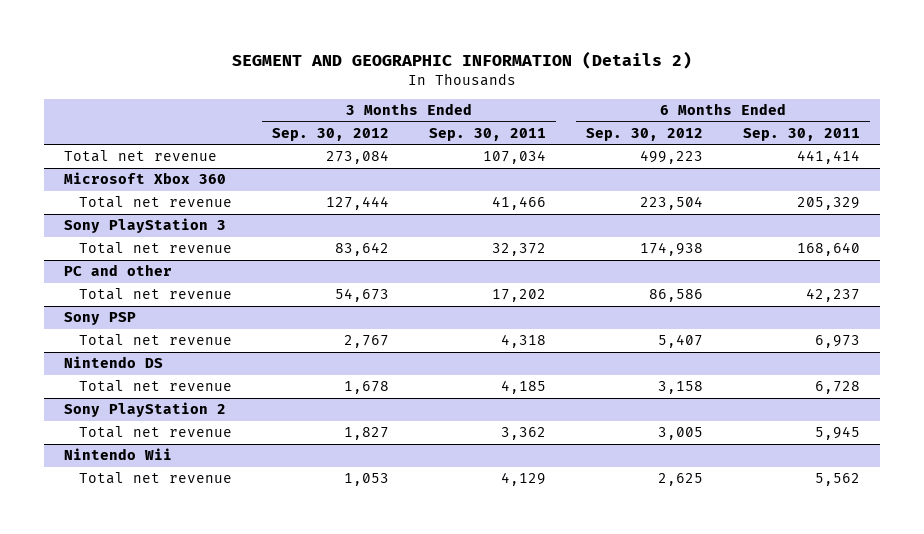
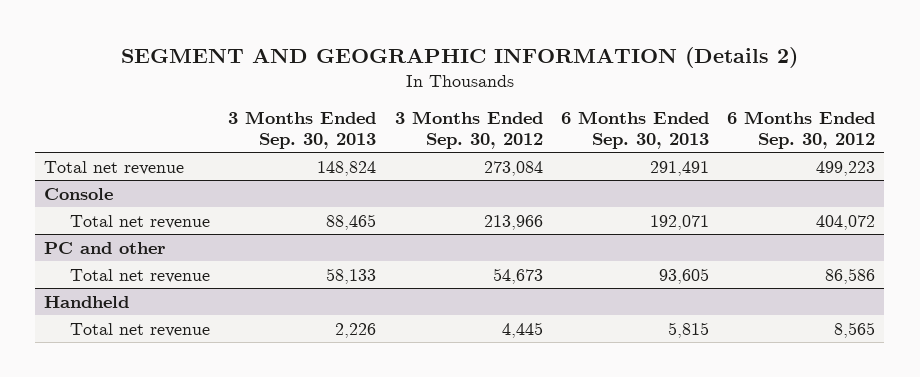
- | 3 Months Ended Sep. 30, 2012 | 3 Months Ended Sep. 30, 2011 | 6 Months Ended Sep. 30, 2012 | 6 Months Ended Sep. 30, 2011
+ | 3 Months Ended Sep. 30, 2013 | 3 Months Ended Sep. 30, 2012 | 6 Months Ended Sep. 30, 2013 | 6 Months Ended Sep. 30, 2012
- Microsoft Xbox 360
- Total net revenue | 127,444 | 41,466 | 223,504 | 205,329
- Sony PlayStation 3
- Total net revenue | 83,642 | 32,372 | 174,938 | 168,640
+ Console
+ Total net revenue | 88,465 | 213,966 | 192,071 | 404,072
- Sony PSP
- Total net revenue | 2,767 | 4,318 | 5,407 | 6,973
- Nintendo DS
- Total net revenue | 1,678 | 4,185 | 3,158 | 6,728
- Sony PlayStation 2
- Total net revenue | 1,827 | 3,362 | 3,005 | 5,945
- Nintendo Wii
- Total net revenue | 1,053 | 4,129 | 2,625 | 5,562
+ Handheld
+ Total net revenue | 2,226 | 4,445 | 5,815 | 8,565

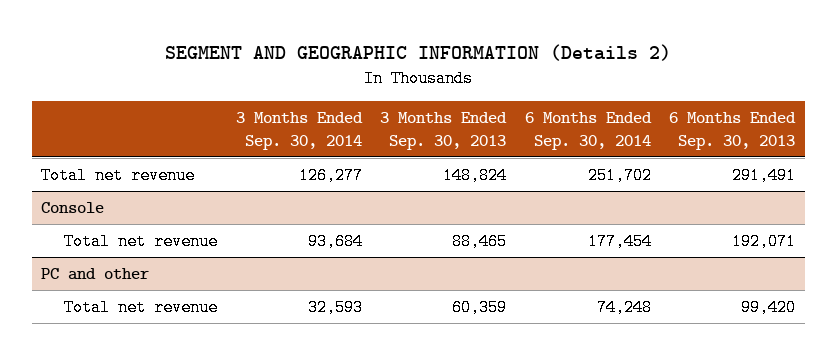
- | 3 Months Ended Sep. 30, 2013 | 3 Months Ended Sep. 30, 2012 | 6 Months Ended Sep. 30, 2013 | 6 Months Ended Sep. 30, 2012
+ | 3 Months Ended Sep. 30, 2014 | 3 Months Ended Sep. 30, 2013 | 6 Months Ended Sep. 30, 2014 | 6 Months Ended Sep. 30, 2013
@ PC and other
- Total net revenue | 58,133 | 54,673 | 93,605 | 86,586
- Handheld
- Total net revenue | 2,226 | 4,445 | 5,815 | 8,565
@ PC and other
+ Total net revenue | 32,593 | 60,359 | 74,248 | 99,420

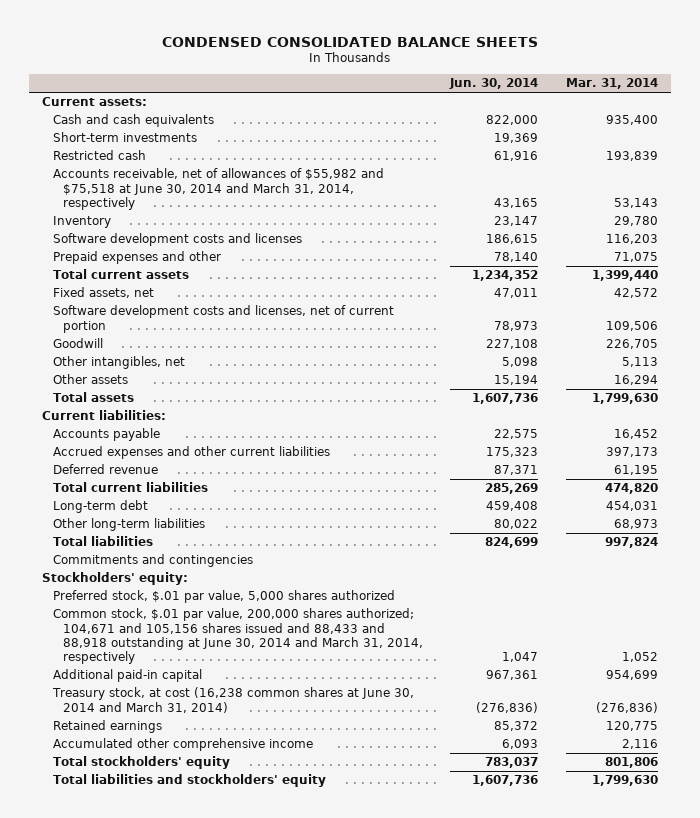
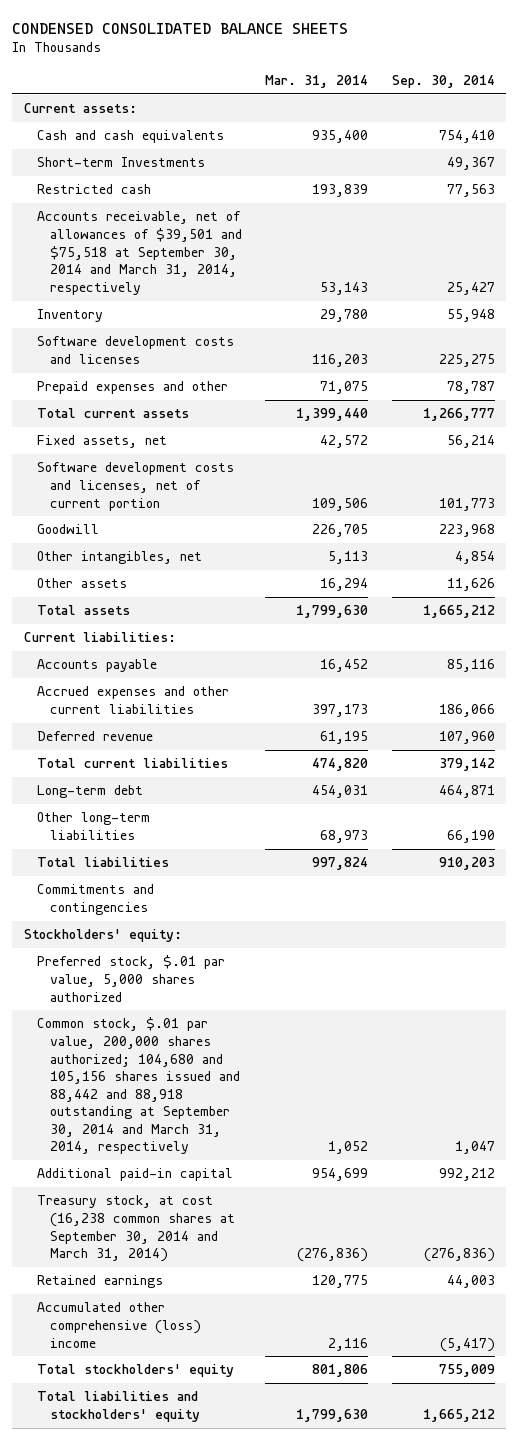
- | Jun. 30, 2014 | Mar. 31, 2014
+ | Mar. 31, 2014 | Sep. 30, 2014
- Short-term investments | 19,369 |
+ Short-term Investments | | 49,367
- Accounts receivable, net of allowances of $55,982 and $75,518 at June 30, 2014 and March 31, 2014, respectively | 43,165 | 53,143
+ Accounts receivable, net of allowances of $39,501 and $75,518 at September 30, 2014 and March 31, 2014, respectively | 53,143 | 25,427
- Common stock, $.01 par value, 200,000 shares authorized; 104,671 and 105,156 shares issued and 88,433 and 88,918 outstanding at June 30, 2014 and March 31, 2014, respectively | 1,047 | 1,052
+ Common stock, $.01 par value, 200,000 shares authorized; 104,680 and 105,156 shares issued and 88,442 and 88,918 outstanding at September 30, 2014 and March 31, 2014, respectively | 1,052 | 1,047
- Treasury stock, at cost (16,238 common shares at June 30, 2014 and March 31, 2014) | (276,836) | (276,836)
+ Treasury stock, at cost (16,238 common shares at September 30, 2014 and March 31, 2014) | (276,836) | (276,836)
- Accumulated other comprehensive income | 6,093 | 2,116
+ Accumulated other comprehensive (loss) income | 2,116 | (5,417)

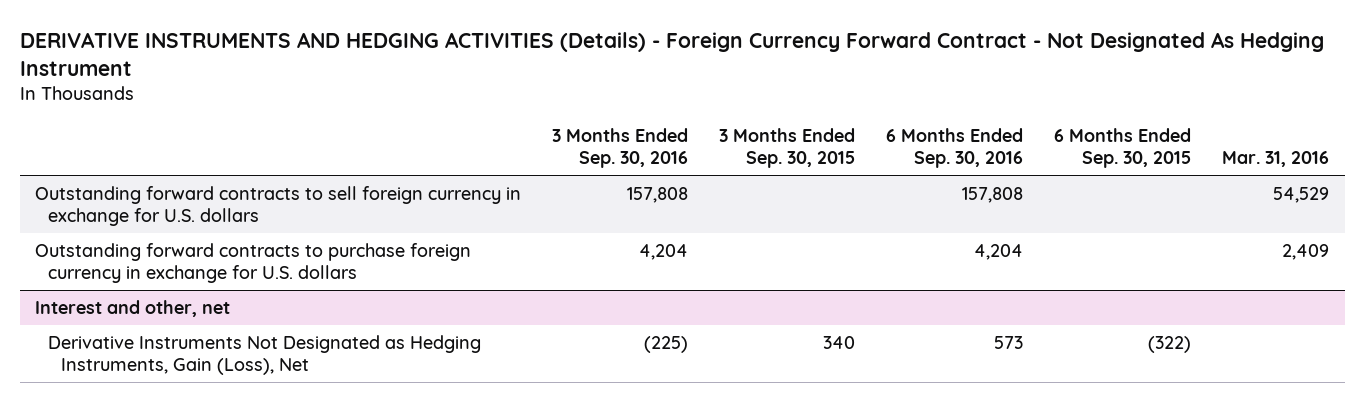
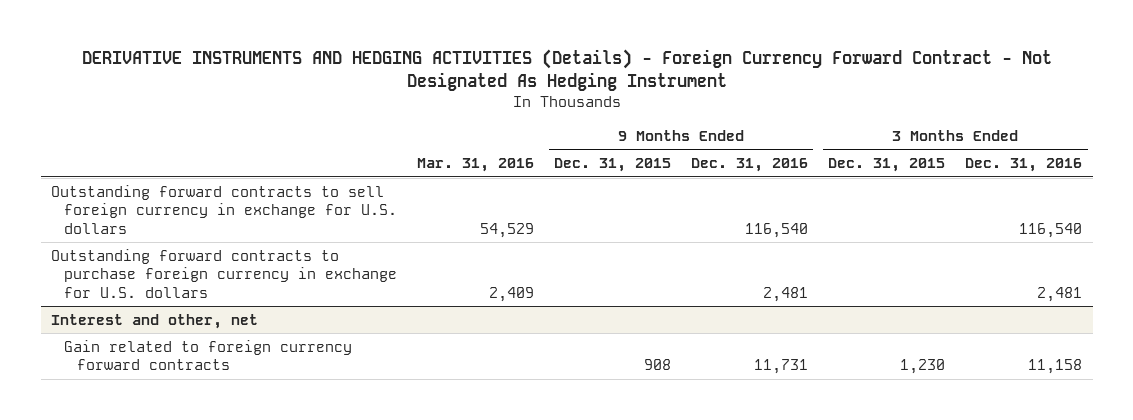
- | 3 Months Ended Sep. 30, 2016 | 3 Months Ended Sep. 30, 2015 | 6 Months Ended Sep. 30, 2016 | 6 Months Ended Sep. 30, 2015 | Mar. 31, 2016
+ | Mar. 31, 2016 | 9 Months Ended Dec. 31, 2015 | 9 Months Ended Dec. 31, 2016 | 3 Months Ended Dec. 31, 2015 | 3 Months Ended Dec. 31, 2016
@ Interest and other, net
- Derivative Instruments Not Designated as Hedging Instruments, Gain (Loss), Net | (225) | 340 | 573 | (322) |
+ Gain related to foreign currency forward contracts | | 908 | 11,731 | 1,230 | 11,158

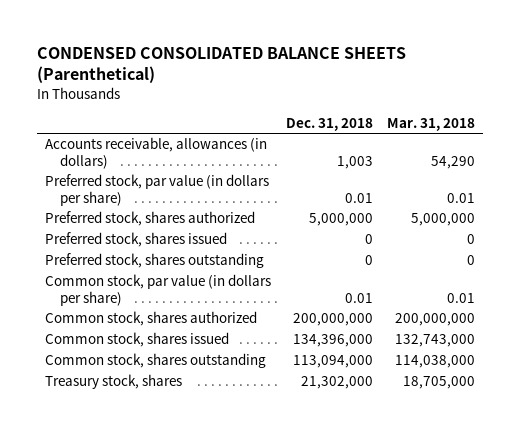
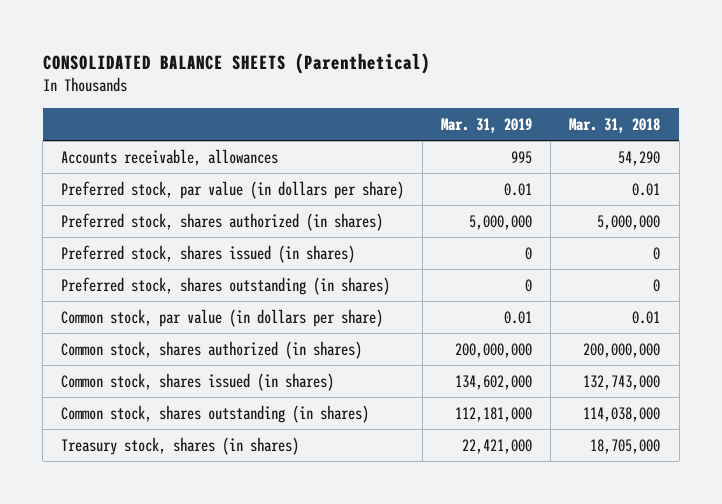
- CONDENSED CONSOLIDATED BALANCE SHEETS (Parenthetical)
+ CONSOLIDATED BALANCE SHEETS (Parenthetical)
- | Dec. 31, 2018 | Mar. 31, 2018
+ | Mar. 31, 2019 | Mar. 31, 2018
- Accounts receivable, allowances (in dollars) | 1,003 | 54,290
+ Accounts receivable, allowances | 995 | 54,290
- Preferred stock, shares authorized | 5,000,000 | 5,000,000
- Preferred stock, shares issued | 0 | 0
- Preferred stock, shares outstanding | 0 | 0
+ Preferred stock, shares authorized (in shares) | 5,000,000 | 5,000,000
+ Preferred stock, shares issued (in shares) | 0 | 0
+ Preferred stock, shares outstanding (in shares) | 0 | 0
- Common stock, shares authorized | 200,000,000 | 200,000,000
- Common stock, shares issued | 134,396,000 | 132,743,000
- Common stock, shares outstanding | 113,094,000 | 114,038,000
- Treasury stock, shares | 21,302,000 | 18,705,000
+ Common stock, shares authorized (in shares) | 200,000,000 | 200,000,000
+ Common stock, shares issued (in shares) | 134,602,000 | 132,743,000
+ Common stock, shares outstanding (in shares) | 112,181,000 | 114,038,000
+ Treasury stock, shares (in shares) | 22,421,000 | 18,705,000

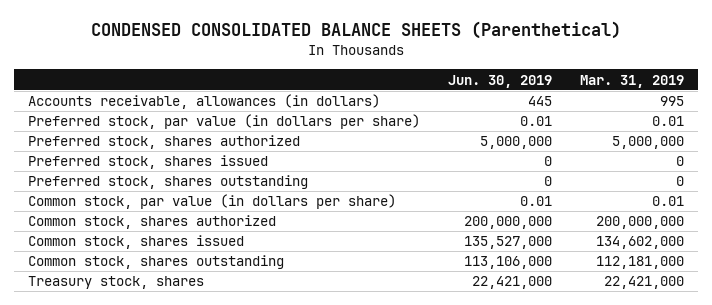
- CONSOLIDATED BALANCE SHEETS (Parenthetical)
+ CONDENSED CONSOLIDATED BALANCE SHEETS (Parenthetical)
- | Mar. 31, 2019 | Mar. 31, 2018
+ | Jun. 30, 2019 | Mar. 31, 2019
- Accounts receivable, allowances | 995 | 54,290
+ Accounts receivable, allowances (in dollars) | 445 | 995
- Preferred stock, shares authorized (in shares) | 5,000,000 | 5,000,000
- Preferred stock, shares issued (in shares) | 0 | 0
- Preferred stock, shares outstanding (in shares) | 0 | 0
+ Preferred stock, shares authorized | 5,000,000 | 5,000,000
+ Preferred stock, shares issued | 0 | 0
+ Preferred stock, shares outstanding | 0 | 0
- Common stock, shares authorized (in shares) | 200,000,000 | 200,000,000
- Common stock, shares issued (in shares) | 134,602,000 | 132,743,000
- Common stock, shares outstanding (in shares) | 112,181,000 | 114,038,000
- Treasury stock, shares (in shares) | 22,421,000 | 18,705,000
+ Common stock, shares authorized | 200,000,000 | 200,000,000
+ Common stock, shares issued | 135,527,000 | 134,602,000
+ Common stock, shares outstanding | 113,106,000 | 112,181,000
+ Treasury stock, shares | 22,421,000 | 22,421,000

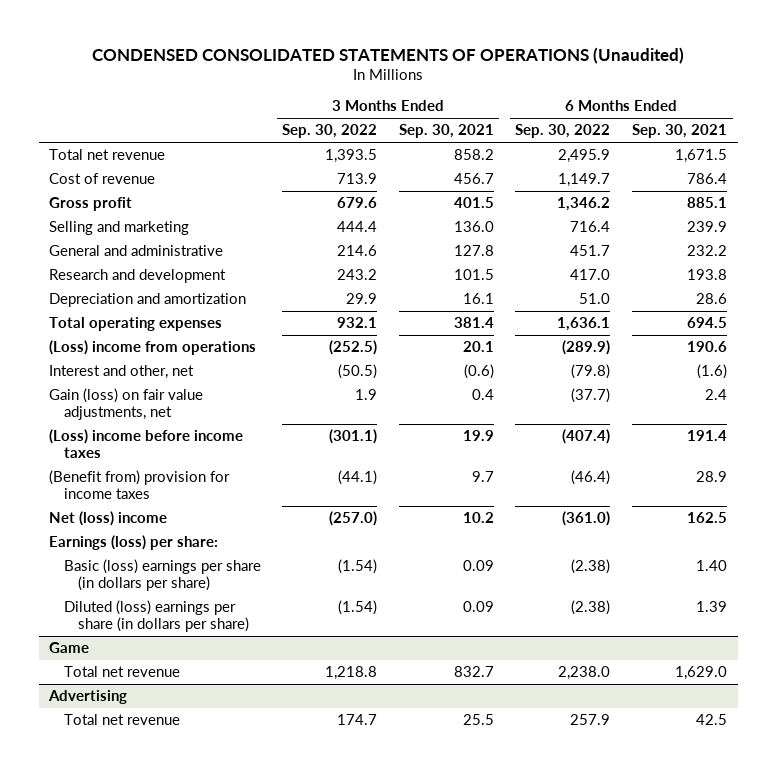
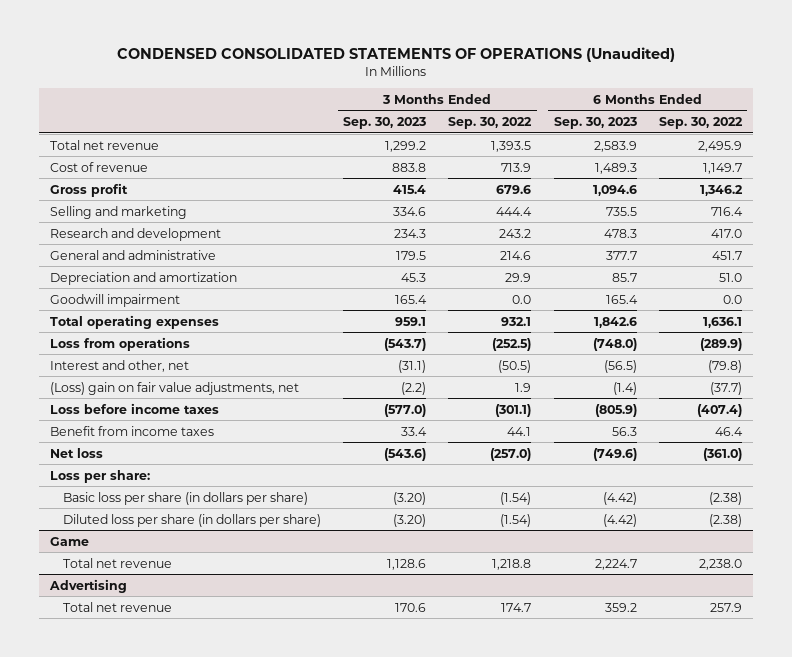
- | 3 Months Ended Sep. 30, 2022 | 3 Months Ended Sep. 30, 2021 | 6 Months Ended Sep. 30, 2022 | 6 Months Ended Sep. 30, 2021
+ | 3 Months Ended Sep. 30, 2023 | 3 Months Ended Sep. 30, 2022 | 6 Months Ended Sep. 30, 2023 | 6 Months Ended Sep. 30, 2022
moved down: General and administrative | 179.5 | 214.6 | 377.7 | 451.7
+ Goodwill impairment | 165.4 | 0.0 | 165.4 | 0.0
- (Loss) income from operations | (252.5) | 20.1 | (289.9) | 190.6
+ Loss from operations | (543.7) | (252.5) | (748.0) | (289.9)
- Gain (loss) on fair value adjustments, net | 1.9 | 0.4 | (37.7) | 2.4
- (Loss) income before income taxes | (301.1) | 19.9 | (407.4) | 191.4
- (Benefit from) provision for income taxes | (44.1) | 9.7 | (46.4) | 28.9
- Net (loss) income | (257.0) | 10.2 | (361.0) | 162.5
- Earnings (loss) per share:
- Basic (loss) earnings per share (in dollars per share) | (1.54) | 0.09 | (2.38) | 1.40
- Diluted (loss) earnings per share (in dollars per share) | (1.54) | 0.09 | (2.38) | 1.39
+ (Loss) gain on fair value adjustments, net | (2.2) | 1.9 | (1.4) | (37.7)
+ Loss before income taxes | (577.0) | (301.1) | (805.9) | (407.4)
+ Benefit from income taxes | 33.4 | 44.1 | 56.3 | 46.4
+ Net loss | (543.6) | (257.0) | (749.6) | (361.0)
+ Loss per share:
+ Basic loss per share (in dollars per share) | (3.20) | (1.54) | (4.42) | (2.38)
+ Diluted loss per share (in dollars per share) | (3.20) | (1.54) | (4.42) | (2.38)

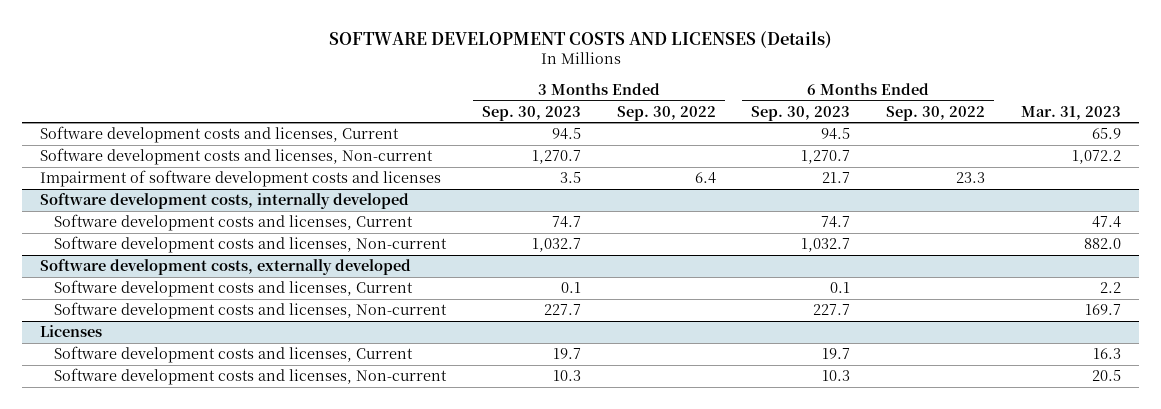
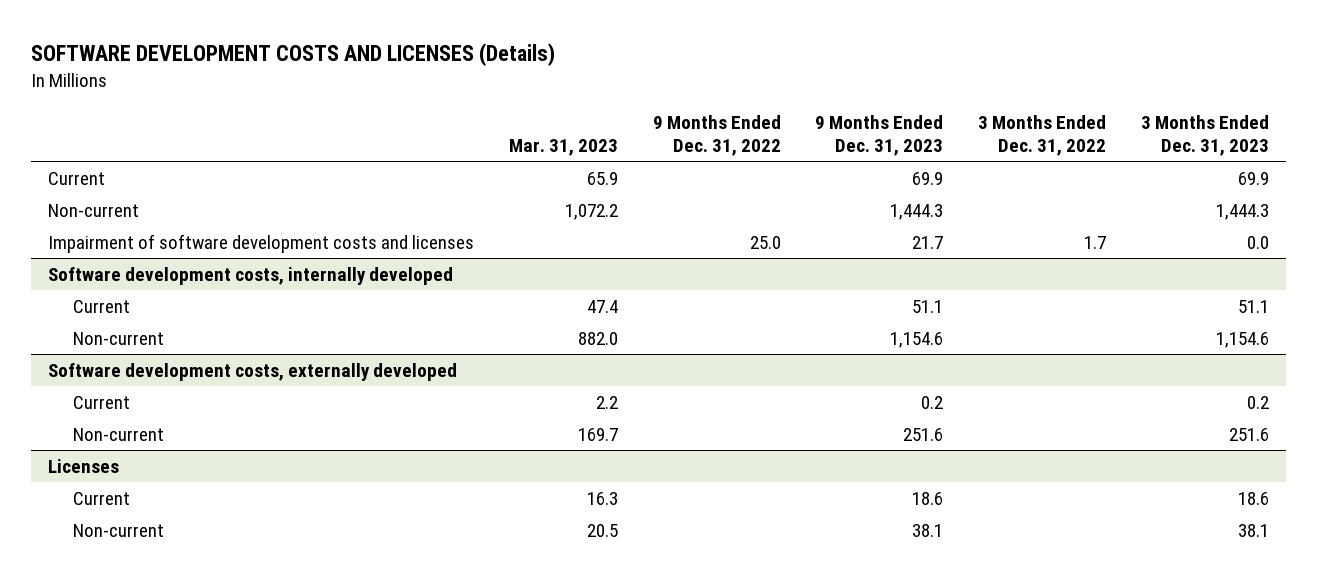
- | 3 Months Ended Sep. 30, 2023 | 3 Months Ended Sep. 30, 2022 | 6 Months Ended Sep. 30, 2023 | 6 Months Ended Sep. 30, 2022 | Mar. 31, 2023
+ | Mar. 31, 2023 | 9 Months Ended Dec. 31, 2022 | 9 Months Ended Dec. 31, 2023 | 3 Months Ended Dec. 31, 2022 | 3 Months Ended Dec. 31, 2023
- Software development costs and licenses, Current | 94.5 | | 94.5 | | 65.9
- Software development costs and licenses, Non-current | 1,270.7 | | 1,270.7 | | 1,072.2
+ Current | 65.9 | | 69.9 | | 69.9
+ Non-current | 1,072.2 | | 1,444.3 | | 1,444.3
@ Software development costs, internally developed
- Software development costs and licenses, Current | 74.7 | | 74.7 | | 47.4
- Software development costs and licenses, Non-current | 1,032.7 | | 1,032.7 | | 882.0
+ Current | 47.4 | | 51.1 | | 51.1
+ Non-current | 882.0 | | 1,154.6 | | 1,154.6
@ Software development costs, externally developed
- Software development costs and licenses, Current | 0.1 | | 0.1 | | 2.2
- Software development costs and licenses, Non-current | 227.7 | | 227.7 | | 169.7
+ Current | 2.2 | | 0.2 | | 0.2
+ Non-current | 169.7 | | 251.6 | | 251.6
@ Licenses
- Software development costs and licenses, Current | 19.7 | | 19.7 | | 16.3
- Software development costs and licenses, Non-current | 10.3 | | 10.3 | | 20.5
+ Current | 16.3 | | 18.6 | | 18.6
+ Non-current | 20.5 | | 38.1 | | 38.1

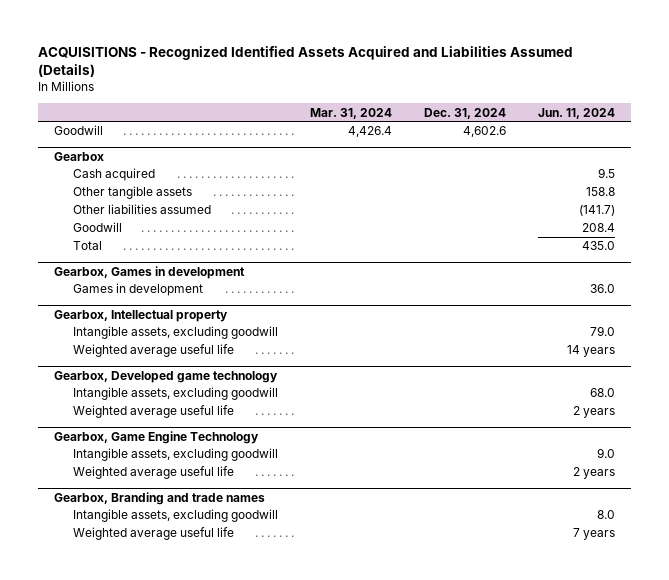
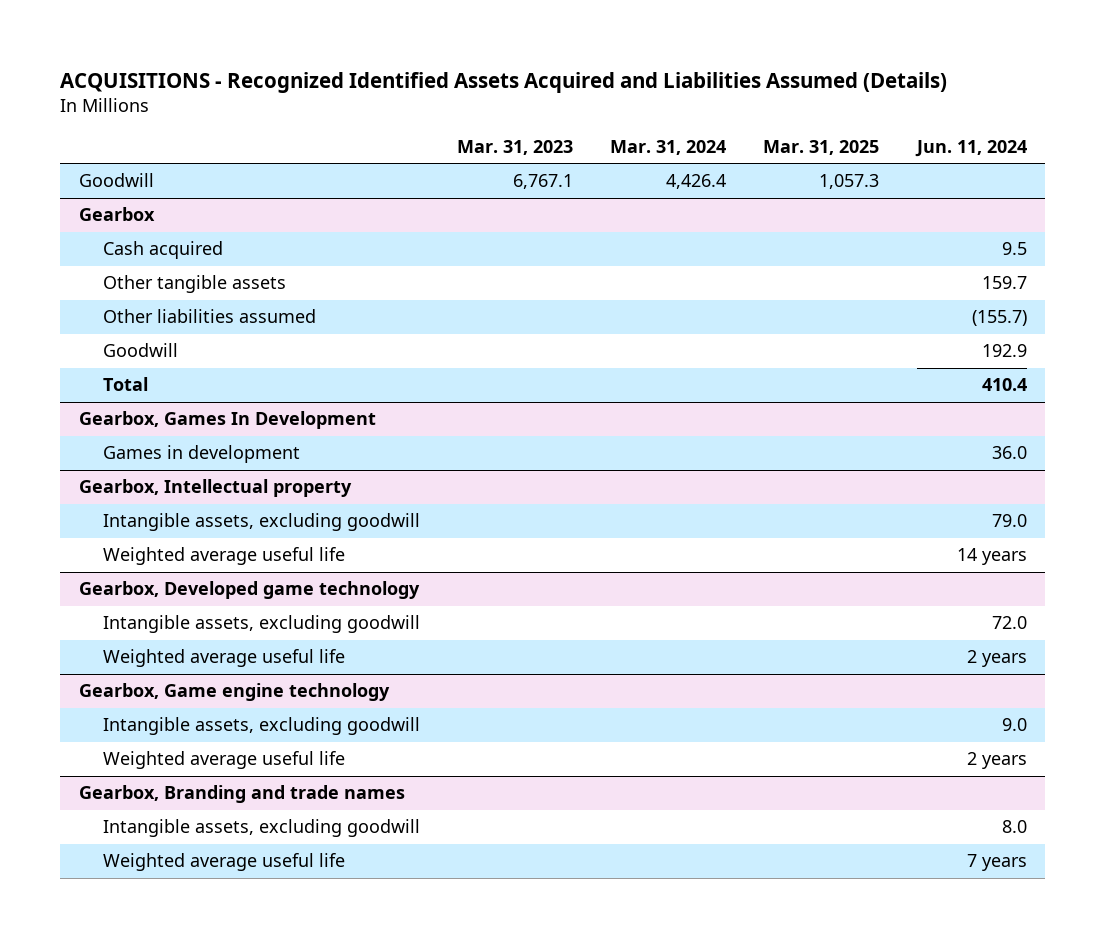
- | Mar. 31, 2024 | Dec. 31, 2024 | Jun. 11, 2024
+ | Mar. 31, 2023 | Mar. 31, 2024 | Mar. 31, 2025 | Jun. 11, 2024
@ Gearbox
- Other tangible assets | | | 158.8
- Other liabilities assumed | | | (141.7)
- Goodwill | | | 208.4
- Total | | | 435.0
- Gearbox, Games in development
@ Gearbox
+ Other tangible assets | | | | 159.7
+ Other liabilities assumed | | | | (155.7)
+ Goodwill | | | | 192.9
+ Total | | | | 410.4
+ Gearbox, Games In Development
@ Gearbox, Developed game technology
- Intangible assets, excluding goodwill | | | 68.0
+ Intangible assets, excluding goodwill | | | | 72.0
- Gearbox, Game Engine Technology
+ Gearbox, Game engine technology

